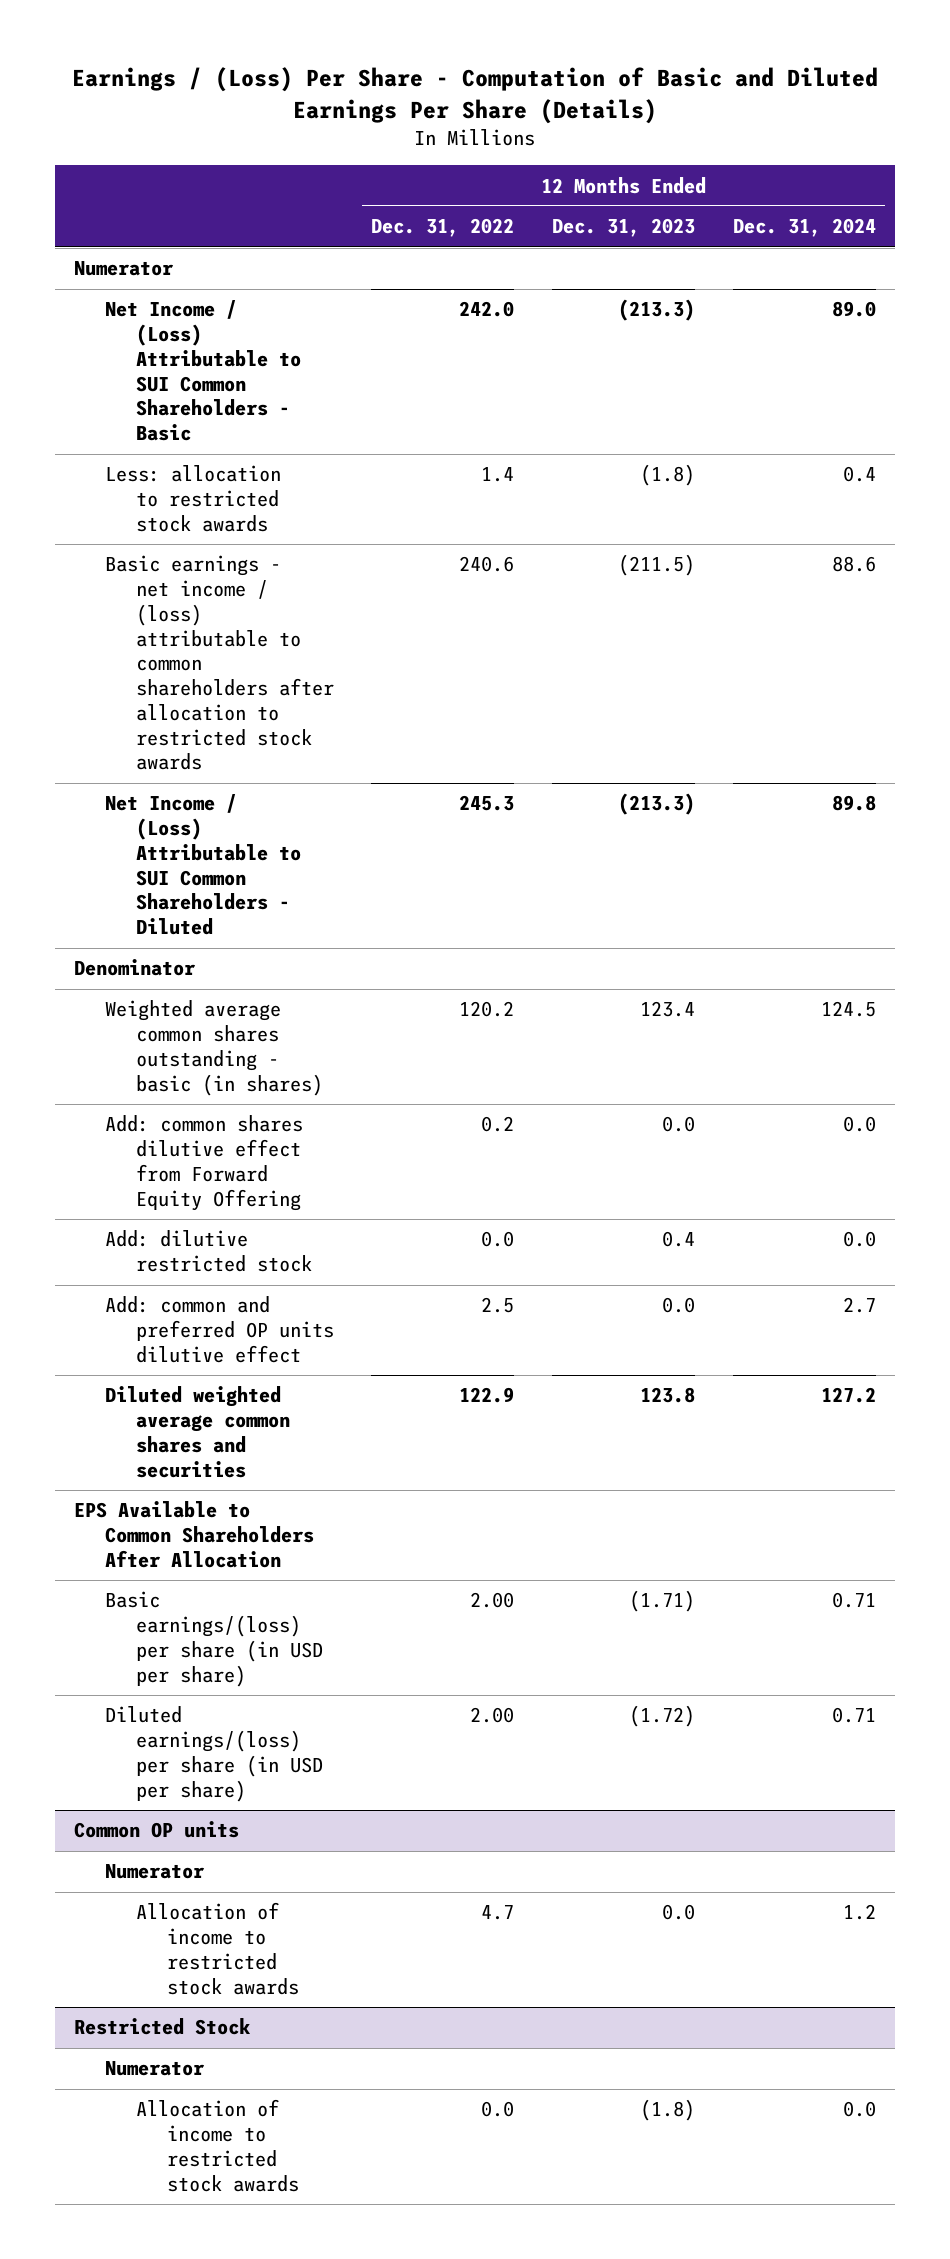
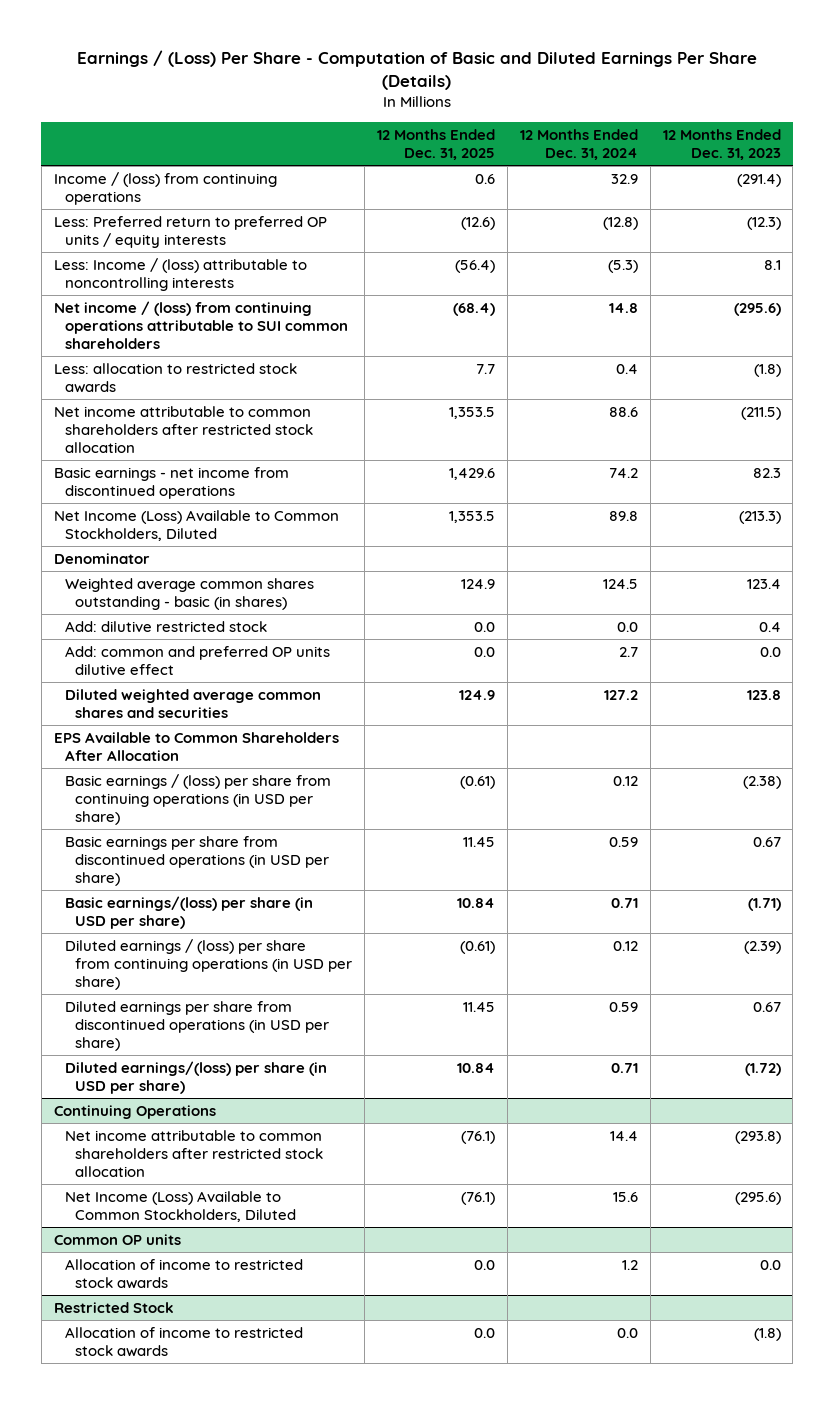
- | 12 Months Ended Dec. 31, 2022 | 12 Months Ended Dec. 31, 2023 | 12 Months Ended Dec. 31, 2024
+ | 12 Months Ended Dec. 31, 2025 | 12 Months Ended Dec. 31, 2024 | 12 Months Ended Dec. 31, 2023
- Numerator
- Net Income / (Loss) Attributable to SUI Common Shareholders - Basic | 242.0 | (213.3) | 89.0
+ Income / (loss) from continuing operations | 0.6 | 32.9 | (291.4)
+ Less: Preferred return to preferred OP units / equity interests | (12.6) | (12.8) | (12.3)
+ Less: Income / (loss) attributable to noncontrolling interests | (56.4) | (5.3) | 8.1
+ Net income / (loss) from continuing operations attributable to SUI common shareholders | (68.4) | 14.8 | (295.6)
- Basic earnings - net income / (loss) attributable to common shareholders after allocation to restricted stock awards | 240.6 | (211.5) | 88.6
- Net Income / (Loss) Attributable to SUI Common Shareholders - Diluted | 245.3 | (213.3) | 89.8
+ Net income attributable to common shareholders after restricted stock allocation | 1,353.5 | 88.6 | (211.5)
+ Basic earnings - net income from discontinued operations | 1,429.6 | 74.2 | 82.3
+ Net Income (Loss) Available to Common Stockholders, Diluted | 1,353.5 | 89.8 | (213.3)
- Add: common shares dilutive effect from Forward Equity Offering | 0.2 | 0.0 | 0.0
+ Basic earnings / (loss) per share from continuing operations (in USD per share) | (0.61) | 0.12 | (2.38)
+ Basic earnings per share from discontinued operations (in USD per share) | 11.45 | 0.59 | 0.67
+ Diluted earnings / (loss) per share from continuing operations (in USD per share) | (0.61) | 0.12 | (2.39)
+ Diluted earnings per share from discontinued operations (in USD per share) | 11.45 | 0.59 | 0.67
+ Continuing Operations
+ Net income attributable to common shareholders after restricted stock allocation | (76.1) | 14.4 | (293.8)
+ Net Income (Loss) Available to Common Stockholders, Diluted | (76.1) | 15.6 | (295.6)
@ Common OP units
- Numerator
@ Restricted Stock
- Numerator

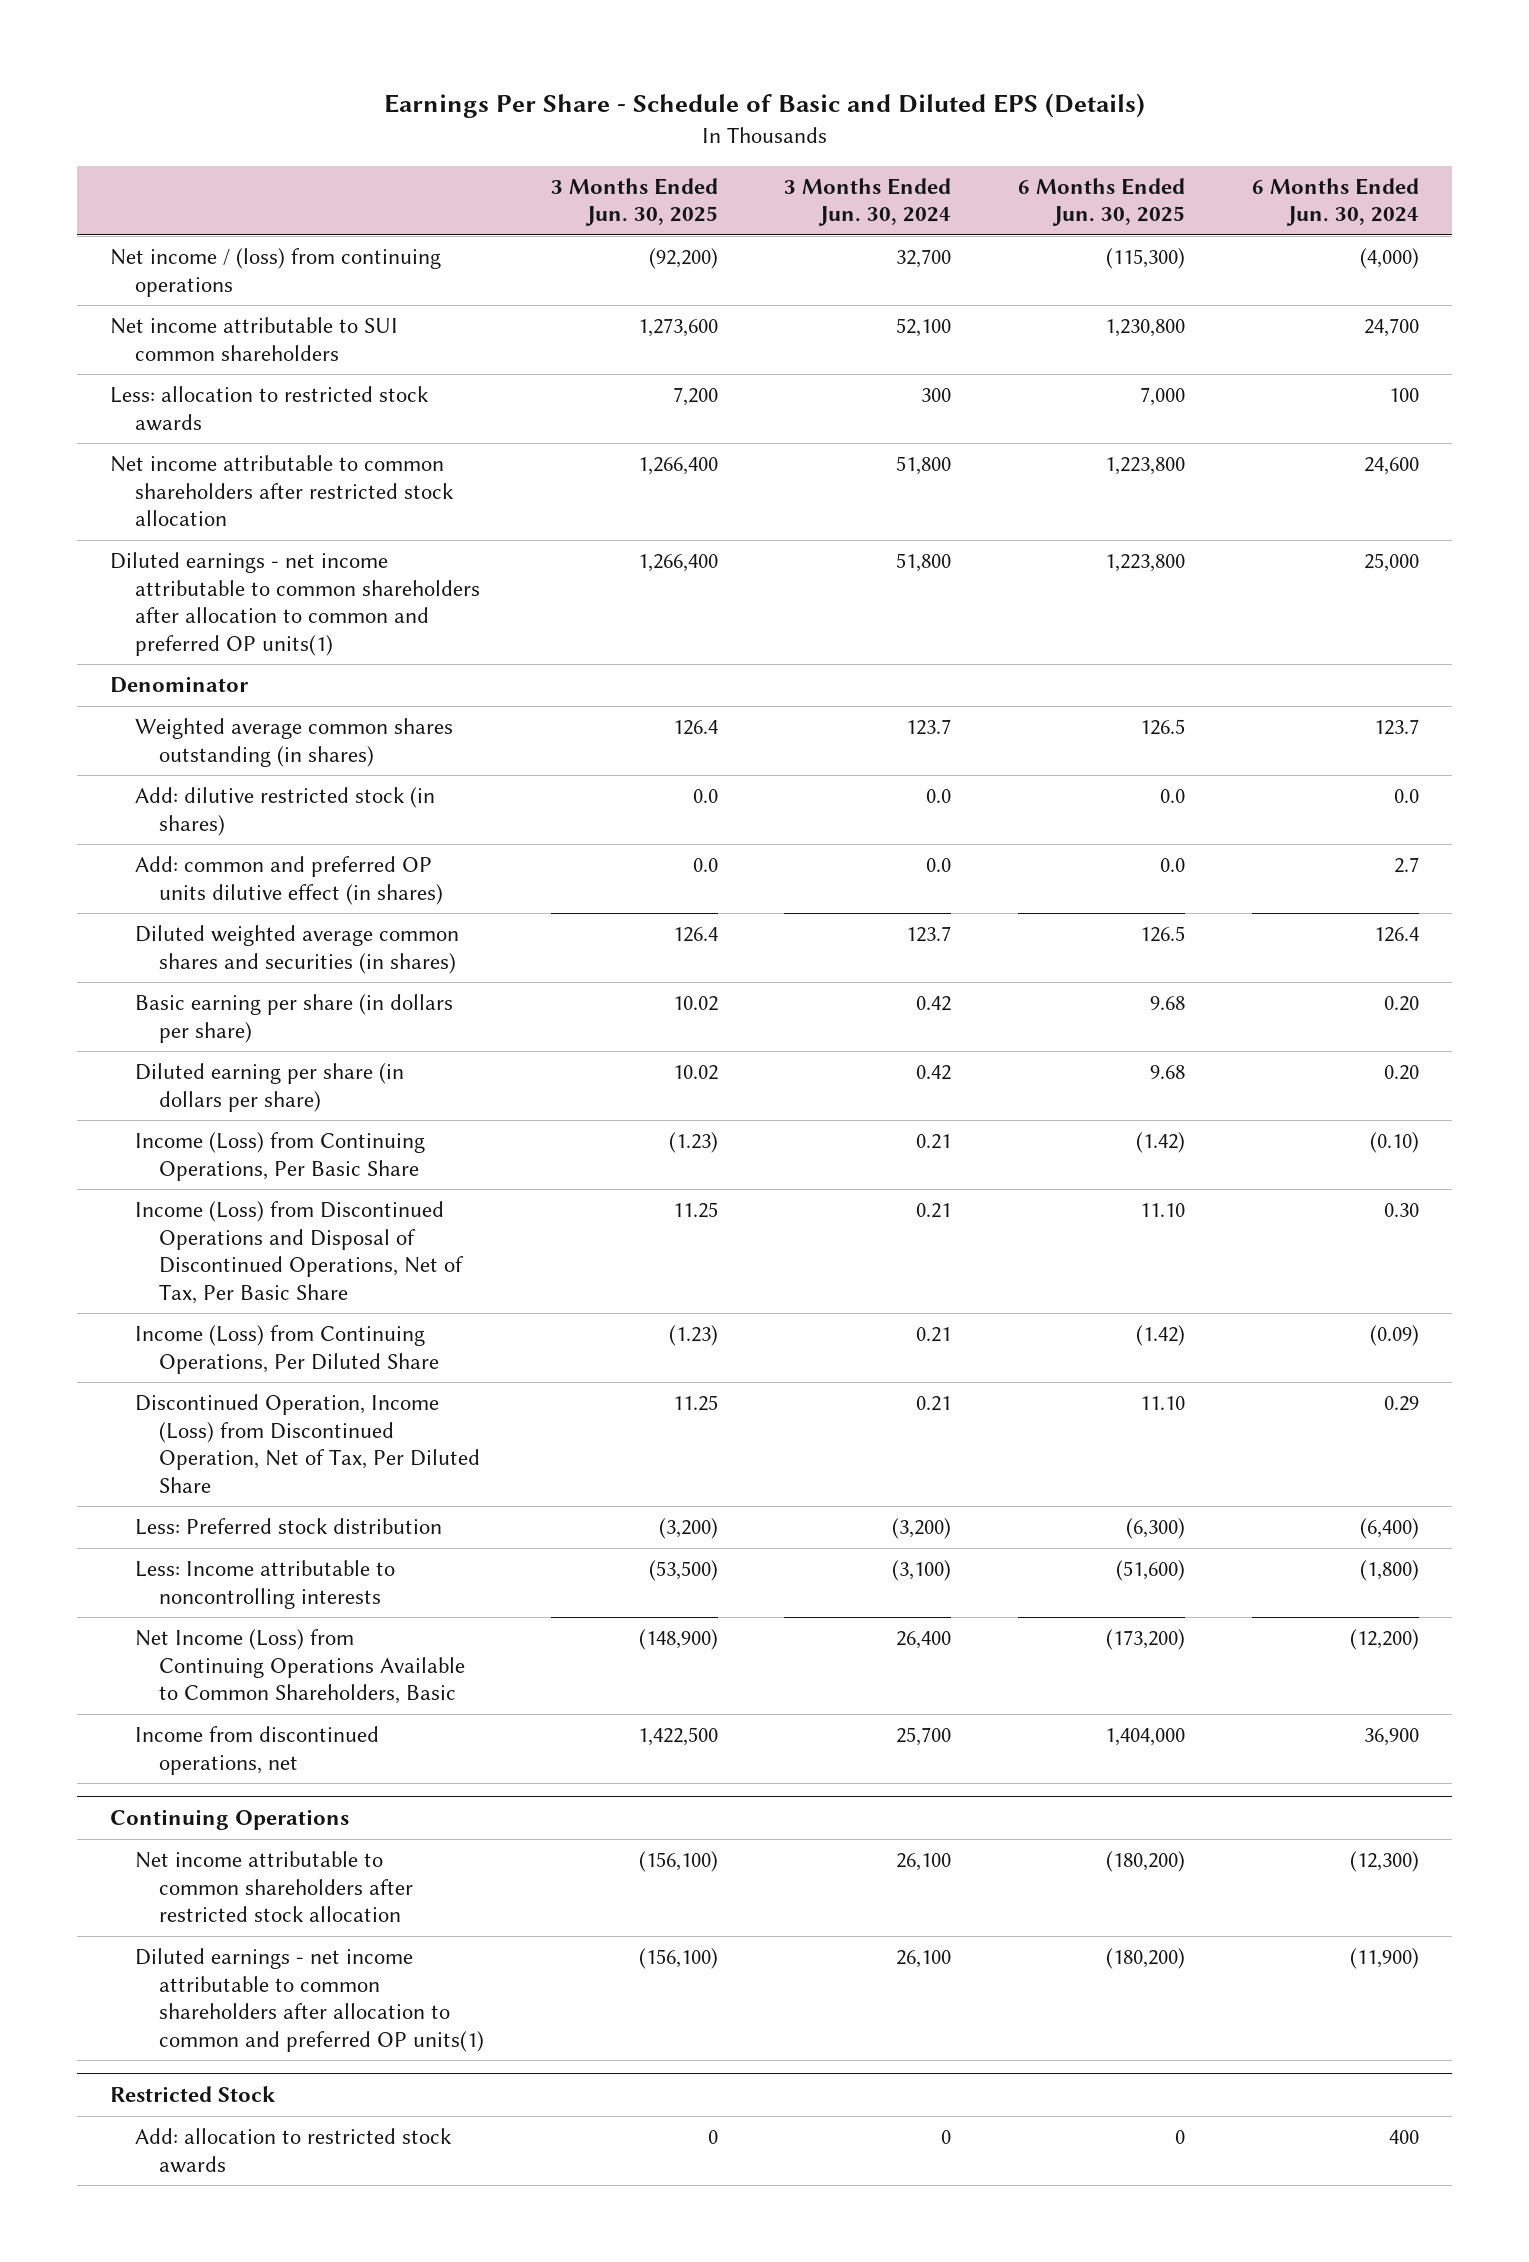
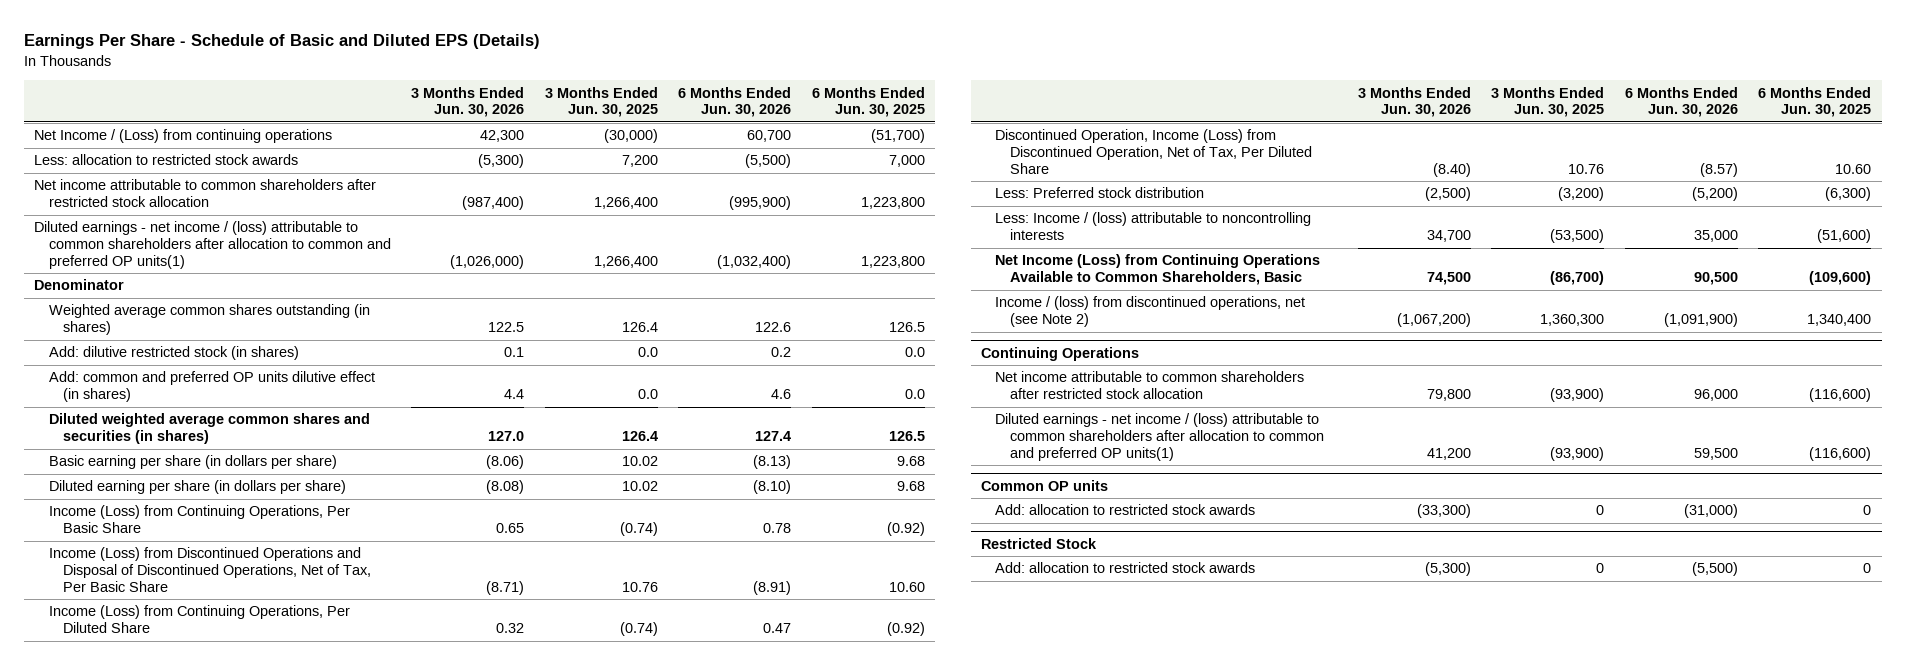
- | 3 Months Ended Jun. 30, 2025 | 3 Months Ended Jun. 30, 2024 | 6 Months Ended Jun. 30, 2025 | 6 Months Ended Jun. 30, 2024
+ | 3 Months Ended Jun. 30, 2026 | 3 Months Ended Jun. 30, 2025 | 6 Months Ended Jun. 30, 2026 | 6 Months Ended Jun. 30, 2025
- Net income / (loss) from continuing operations | (92,200) | 32,700 | (115,300) | (4,000)
- Net income attributable to SUI common shareholders | 1,273,600 | 52,100 | 1,230,800 | 24,700
+ Net Income / (Loss) from continuing operations | 42,300 | (30,000) | 60,700 | (51,700)
- Diluted earnings - net income attributable to common shareholders after allocation to common and preferred OP units(1) | 1,266,400 | 51,800 | 1,223,800 | 25,000
+ Diluted earnings - net income / (loss) attributable to common shareholders after allocation to common and preferred OP units(1) | (1,026,000) | 1,266,400 | (1,032,400) | 1,223,800
- Income (Loss) from Continuing Operations, Per Basic Share | (1.23) | 0.21 | (1.42) | (0.10)
- Income (Loss) from Discontinued Operations and Disposal of Discontinued Operations, Net of Tax, Per Basic Share | 11.25 | 0.21 | 11.10 | 0.30
- Income (Loss) from Continuing Operations, Per Diluted Share | (1.23) | 0.21 | (1.42) | (0.09)
- Discontinued Operation, Income (Loss) from Discontinued Operation, Net of Tax, Per Diluted Share | 11.25 | 0.21 | 11.10 | 0.29
+ Income (Loss) from Continuing Operations, Per Basic Share | 0.65 | (0.74) | 0.78 | (0.92)
+ Income (Loss) from Discontinued Operations and Disposal of Discontinued Operations, Net of Tax, Per Basic Share | (8.71) | 10.76 | (8.91) | 10.60
+ Income (Loss) from Continuing Operations, Per Diluted Share | 0.32 | (0.74) | 0.47 | (0.92)
+ Discontinued Operation, Income (Loss) from Discontinued Operation, Net of Tax, Per Diluted Share | (8.40) | 10.76 | (8.57) | 10.60
- Less: Income attributable to noncontrolling interests | (53,500) | (3,100) | (51,600) | (1,800)
- Net Income (Loss) from Continuing Operations Available to Common Shareholders, Basic | (148,900) | 26,400 | (173,200) | (12,200)
- Income from discontinued operations, net | 1,422,500 | 25,700 | 1,404,000 | 36,900
+ Less: Income / (loss) attributable to noncontrolling interests | 34,700 | (53,500) | 35,000 | (51,600)
+ Net Income (Loss) from Continuing Operations Available to Common Shareholders, Basic | 74,500 | (86,700) | 90,500 | (109,600)
+ Income / (loss) from discontinued operations, net (see Note 2) | (1,067,200) | 1,360,300 | (1,091,900) | 1,340,400
@ Continuing Operations
- Net income attributable to common shareholders after restricted stock allocation | (156,100) | 26,100 | (180,200) | (12,300)
- Diluted earnings - net income attributable to common shareholders after allocation to common and preferred OP units(1) | (156,100) | 26,100 | (180,200) | (11,900)
+ Net income attributable to common shareholders after restricted stock allocation | 79,800 | (93,900) | 96,000 | (116,600)
+ Diluted earnings - net income / (loss) attributable to common shareholders after allocation to common and preferred OP units(1) | 41,200 | (93,900) | 59,500 | (116,600)
+ Common OP units
+ Add: allocation to restricted stock awards | (33,300) | 0 | (31,000) | 0

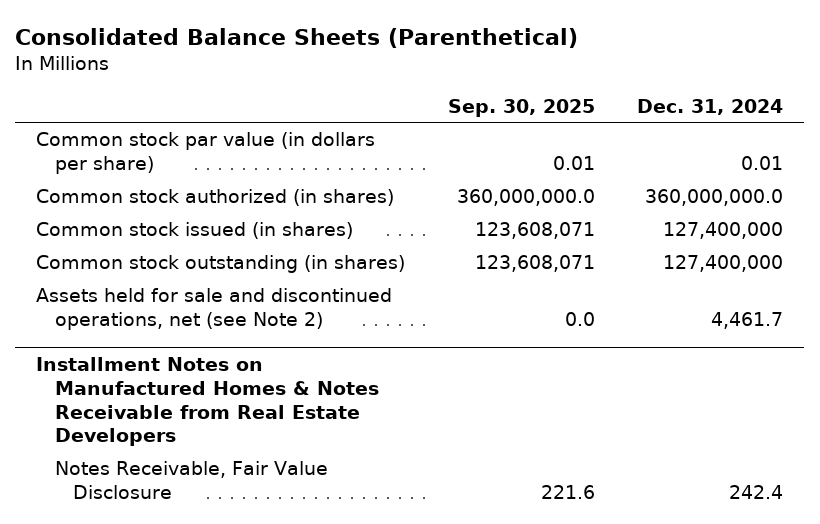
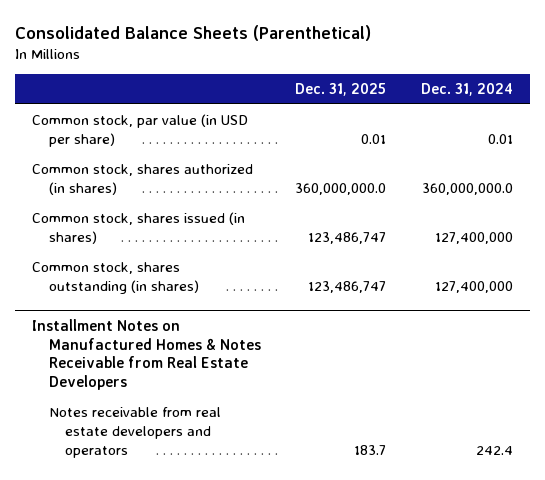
- | Sep. 30, 2025 | Dec. 31, 2024
+ | Dec. 31, 2025 | Dec. 31, 2024
- Common stock par value (in dollars per share) | 0.01 | 0.01
- Common stock authorized (in shares) | 360,000,000.0 | 360,000,000.0
- Common stock issued (in shares) | 123,608,071 | 127,400,000
- Common stock outstanding (in shares) | 123,608,071 | 127,400,000
- Assets held for sale and discontinued operations, net (see Note 2) | 0.0 | 4,461.7
+ Common stock, par value (in USD per share) | 0.01 | 0.01
+ Common stock, shares authorized (in shares) | 360,000,000.0 | 360,000,000.0
+ Common stock, shares issued (in shares) | 123,486,747 | 127,400,000
+ Common stock, shares outstanding (in shares) | 123,486,747 | 127,400,000
@ Installment Notes on Manufactured Homes & Notes Receivable from Real Estate Developers
- Notes Receivable, Fair Value Disclosure | 221.6 | 242.4
+ Notes receivable from real estate developers and operators | 183.7 | 242.4

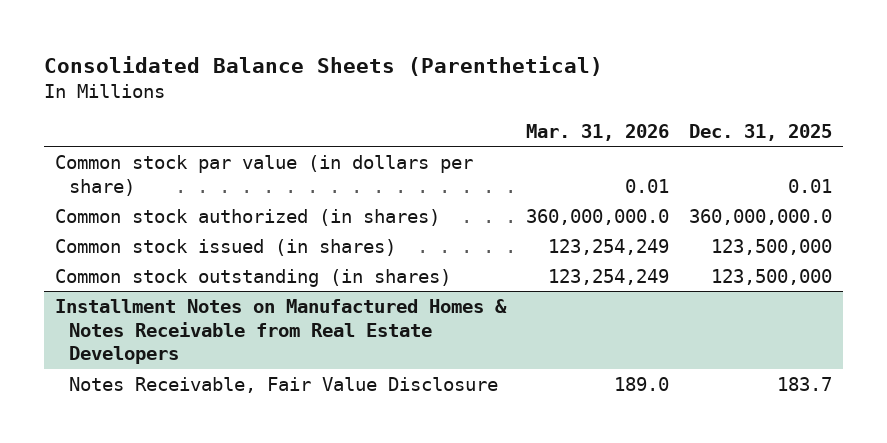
- | Dec. 31, 2025 | Dec. 31, 2024
+ | Mar. 31, 2026 | Dec. 31, 2025
- Common stock, par value (in USD per share) | 0.01 | 0.01
- Common stock, shares authorized (in shares) | 360,000,000.0 | 360,000,000.0
- Common stock, shares issued (in shares) | 123,486,747 | 127,400,000
- Common stock, shares outstanding (in shares) | 123,486,747 | 127,400,000
+ Common stock par value (in dollars per share) | 0.01 | 0.01
+ Common stock authorized (in shares) | 360,000,000.0 | 360,000,000.0
+ Common stock issued (in shares) | 123,254,249 | 123,500,000
+ Common stock outstanding (in shares) | 123,254,249 | 123,500,000
@ Installment Notes on Manufactured Homes & Notes Receivable from Real Estate Developers
- Notes receivable from real estate developers and operators | 183.7 | 242.4
+ Notes Receivable, Fair Value Disclosure | 189.0 | 183.7

